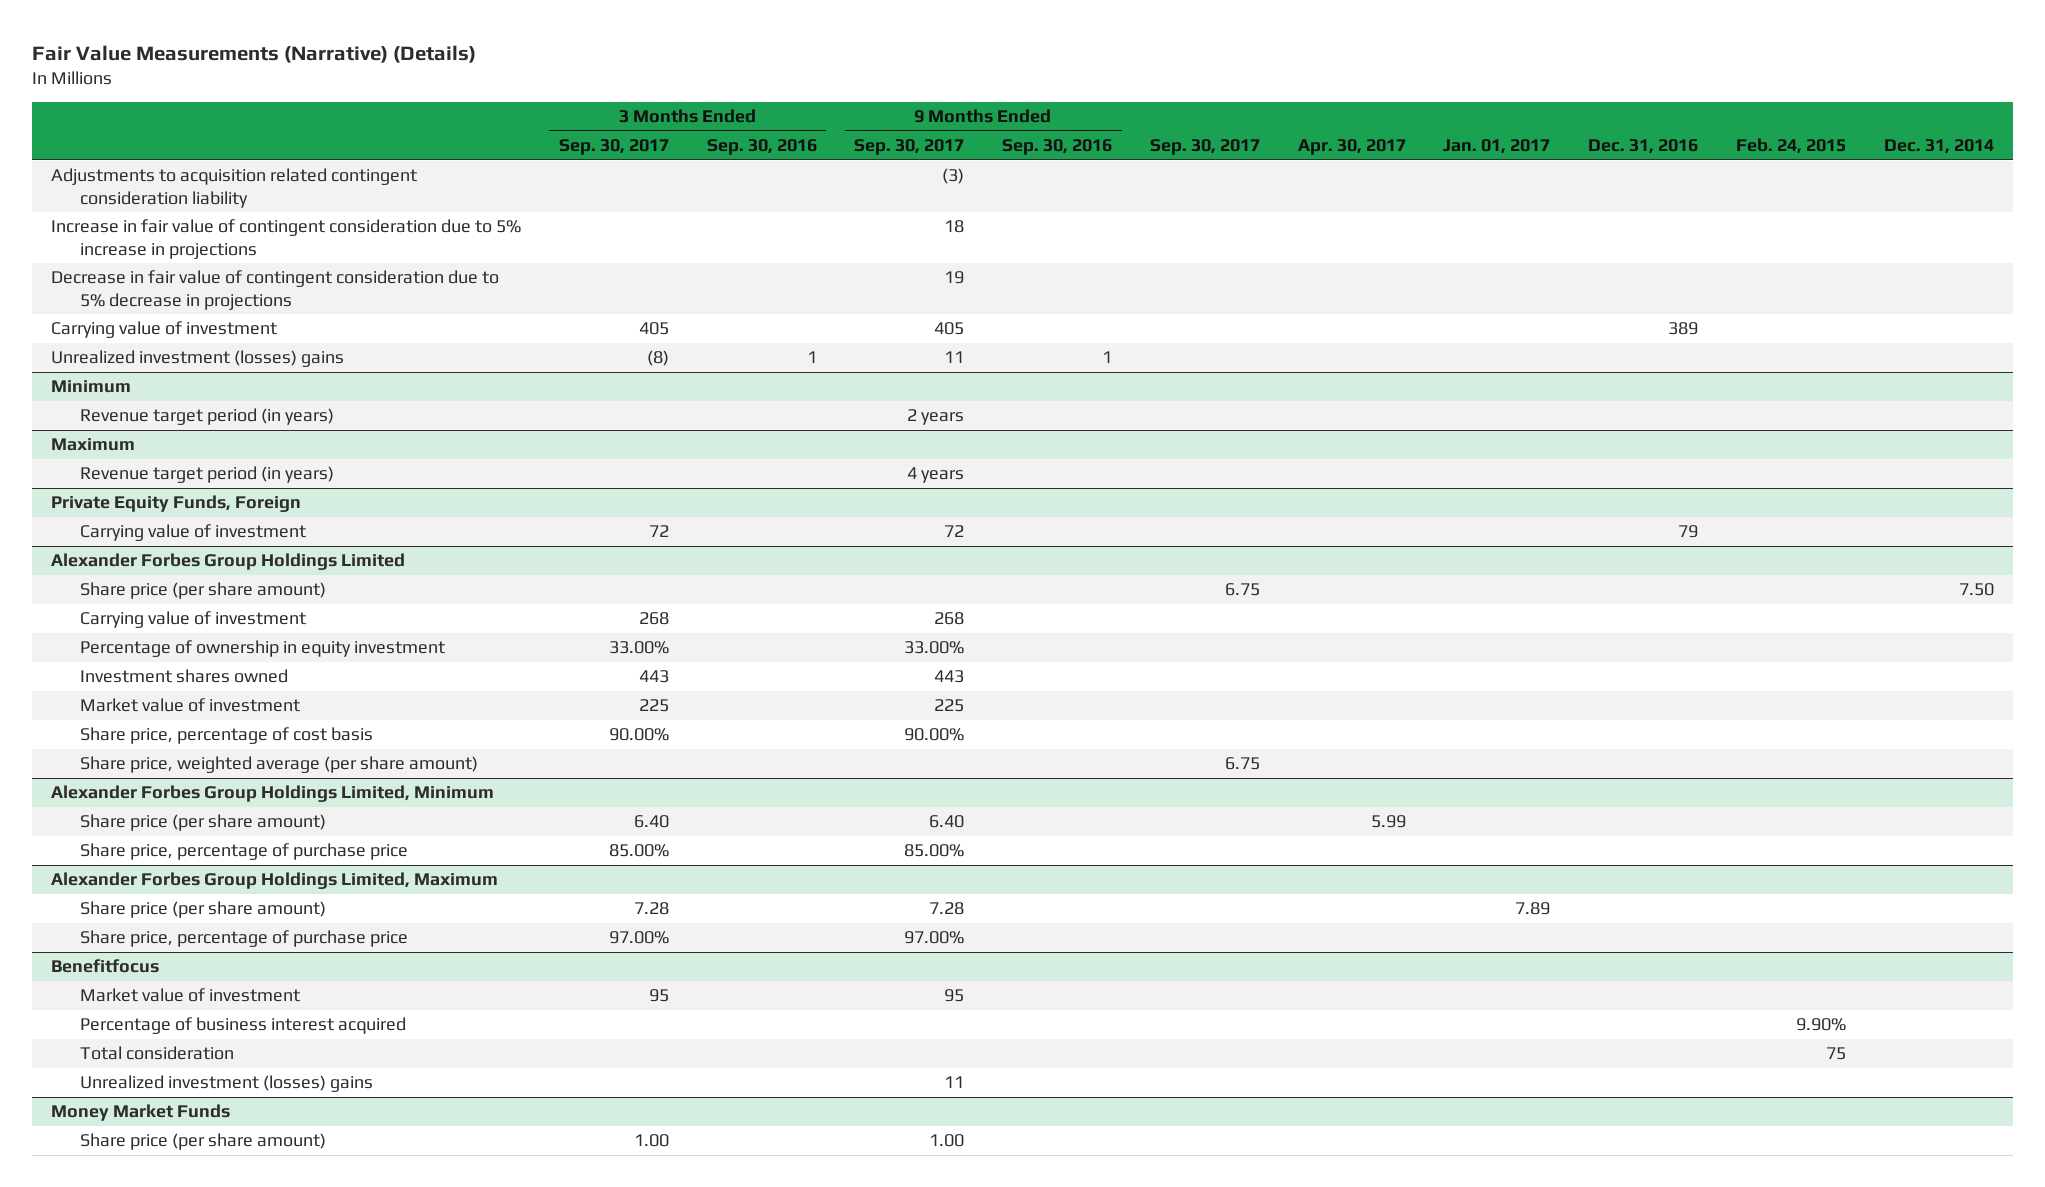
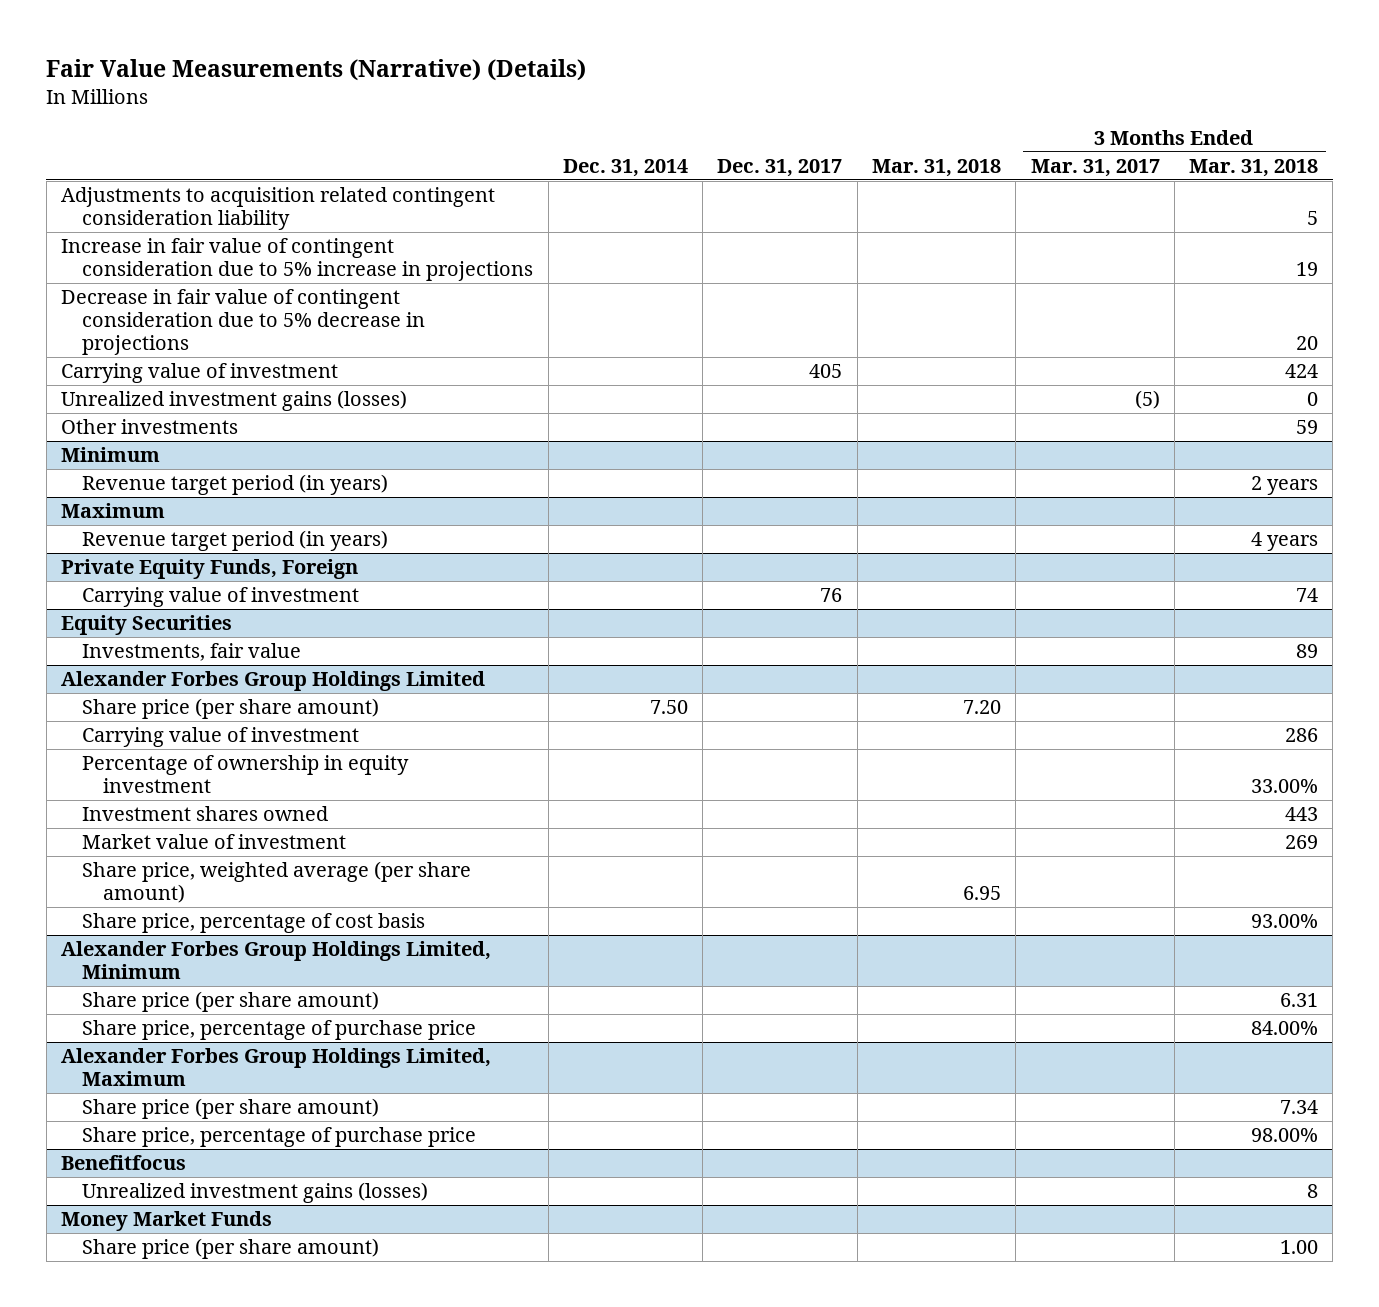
- | 3 Months Ended Sep. 30, 2017 | 3 Months Ended Sep. 30, 2016 | 9 Months Ended Sep. 30, 2017 | 9 Months Ended Sep. 30, 2016 | Sep. 30, 2017 | Apr. 30, 2017 | Jan. 01, 2017 | Dec. 31, 2016 | Feb. 24, 2015 | Dec. 31, 2014
+ | Dec. 31, 2014 | Dec. 31, 2017 | Mar. 31, 2018 | 3 Months Ended Mar. 31, 2017 | 3 Months Ended Mar. 31, 2018
- Unrealized investment (losses) gains | (8) | 1 | 11 | 1 | | | | | |
+ Unrealized investment gains (losses) | | | | (5) | 0
+ Other investments | | | | | 59
+ Equity Securities
+ Investments, fair value | | | | | 89
@ Alexander Forbes Group Holdings Limited
moved down: Share price, percentage of cost basis | | | | | 93.00%
@ Benefitfocus
- Market value of investment | 95 | | 95 | | | | | | |
- Percentage of business interest acquired | | | | | | | | | 9.90% |
- Total consideration | | | | | | | | | 75 |
- Unrealized investment (losses) gains | | | 11 | | | | | | |
+ Unrealized investment gains (losses) | | | | | 8

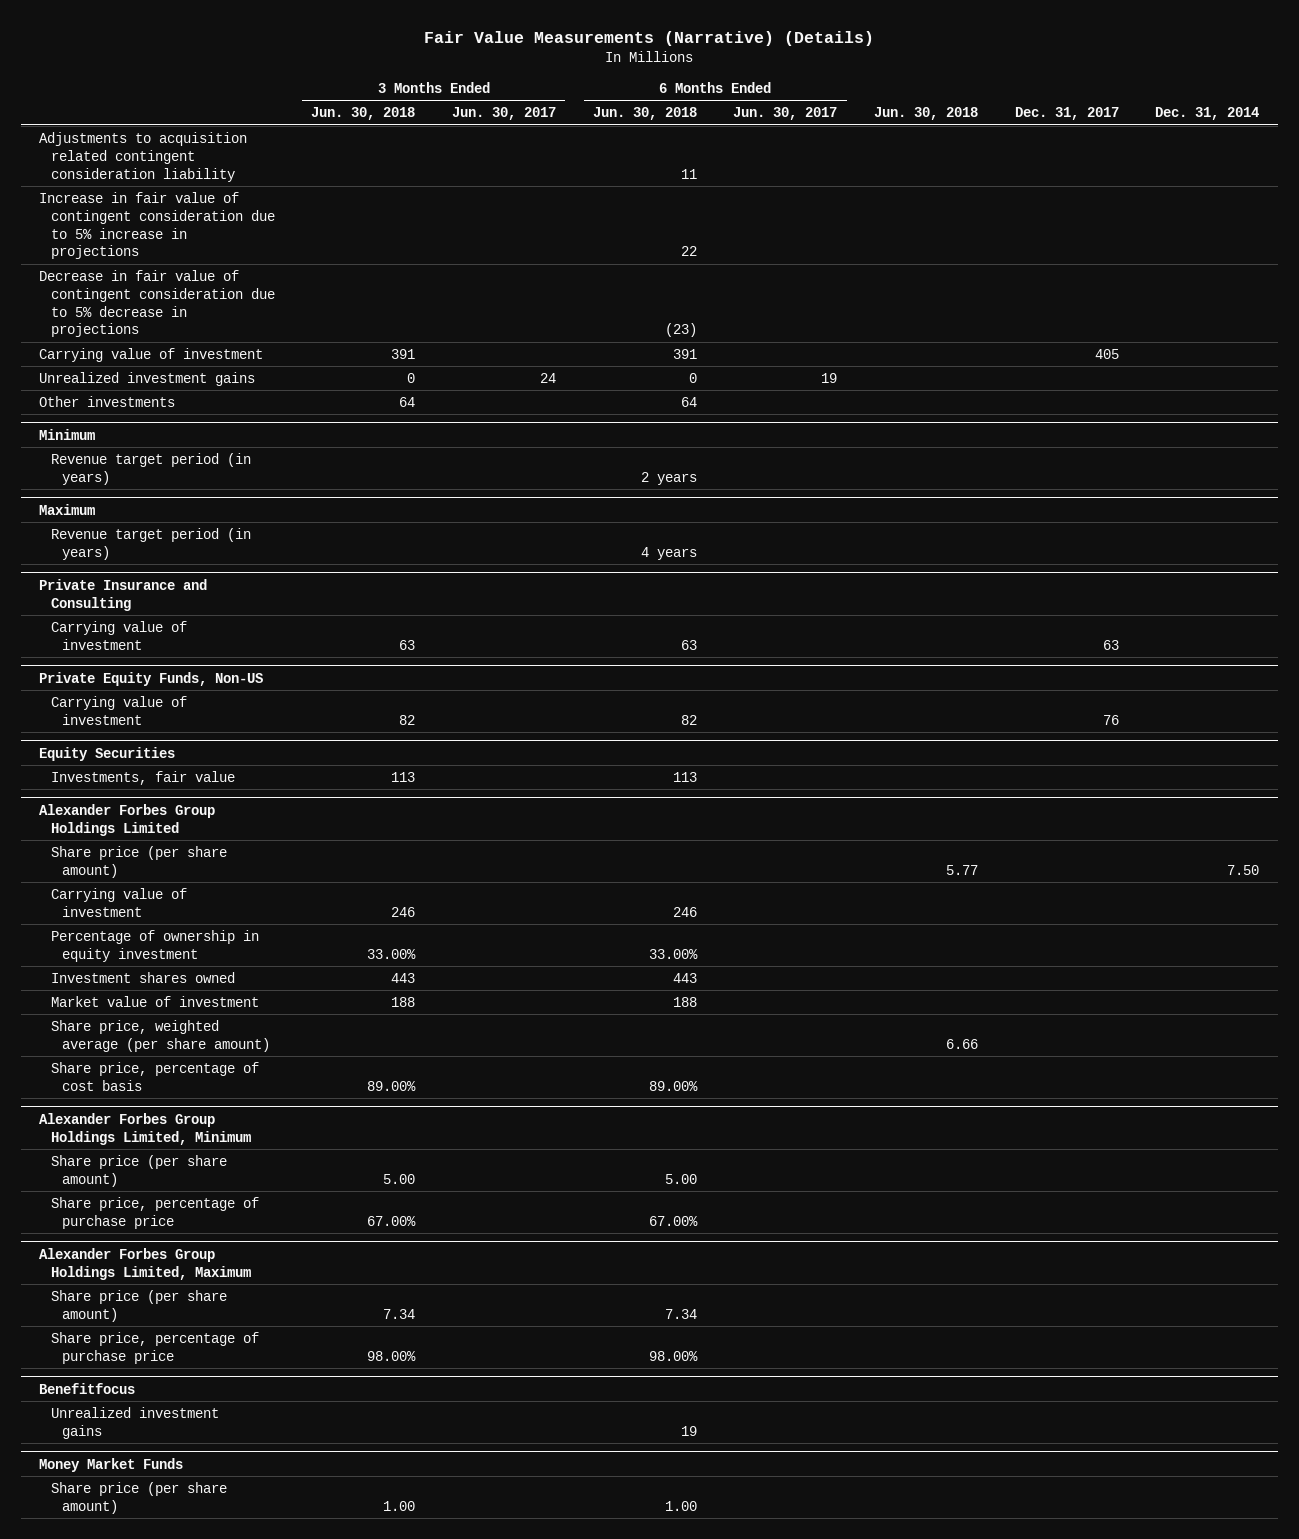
- | Dec. 31, 2014 | Dec. 31, 2017 | Mar. 31, 2018 | 3 Months Ended Mar. 31, 2017 | 3 Months Ended Mar. 31, 2018
+ | 3 Months Ended Jun. 30, 2018 | 3 Months Ended Jun. 30, 2017 | 6 Months Ended Jun. 30, 2018 | 6 Months Ended Jun. 30, 2017 | Jun. 30, 2018 | Dec. 31, 2017 | Dec. 31, 2014
- Unrealized investment gains (losses) | | | | (5) | 0
+ Unrealized investment gains | 0 | 24 | 0 | 19 | | |
- Private Equity Funds, Foreign
+ Private Insurance and Consulting
+ Carrying value of investment | 63 | | 63 | | | 63 |
+ Private Equity Funds, Non-US
@ Benefitfocus
- Unrealized investment gains (losses) | | | | | 8
+ Unrealized investment gains | | | 19 | | | |

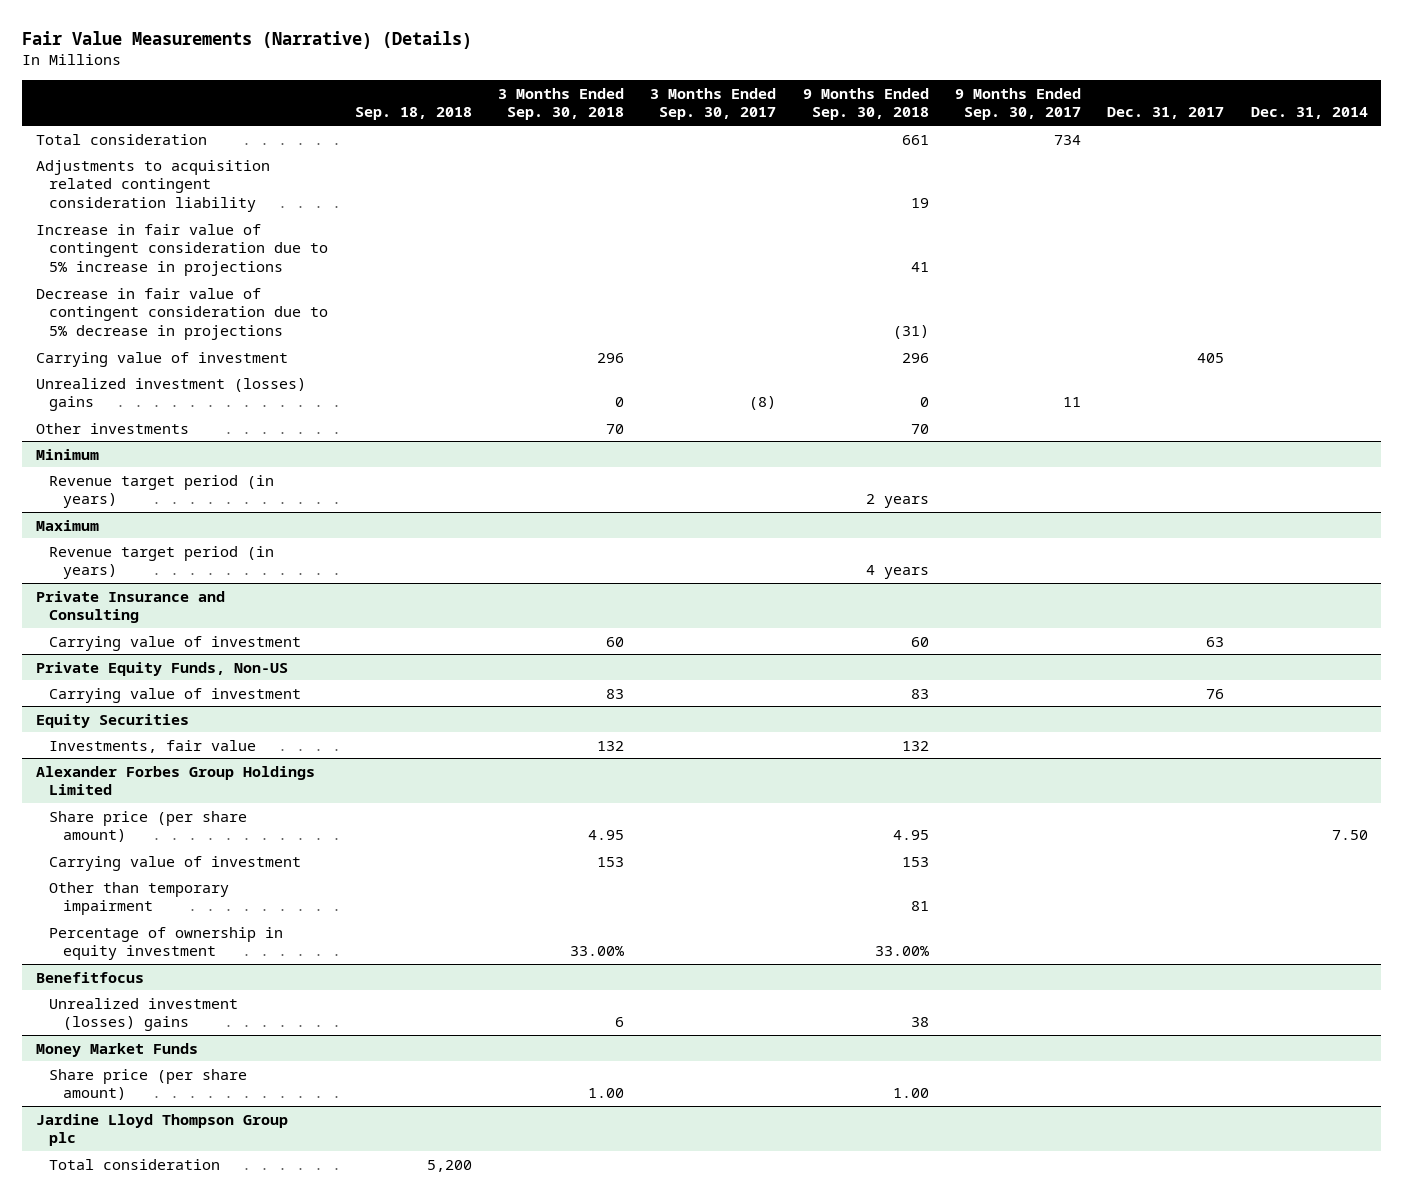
- | 3 Months Ended Jun. 30, 2018 | 3 Months Ended Jun. 30, 2017 | 6 Months Ended Jun. 30, 2018 | 6 Months Ended Jun. 30, 2017 | Jun. 30, 2018 | Dec. 31, 2017 | Dec. 31, 2014
+ | Sep. 18, 2018 | 3 Months Ended Sep. 30, 2018 | 3 Months Ended Sep. 30, 2017 | 9 Months Ended Sep. 30, 2018 | 9 Months Ended Sep. 30, 2017 | Dec. 31, 2017 | Dec. 31, 2014
+ Total consideration | | | | 661 | 734 | |
- Unrealized investment gains | 0 | 24 | 0 | 19 | | |
+ Unrealized investment (losses) gains | | 0 | (8) | 0 | 11 | |
@ Alexander Forbes Group Holdings Limited
+ Other than temporary impairment | | | | 81 | | |
- Investment shares owned | 443 | | 443 | | | |
- Market value of investment | 188 | | 188 | | | |
- Share price, weighted average (per share amount) | | | | | 6.66 | |
- Share price, percentage of cost basis | 89.00% | | 89.00% | | | |
- Alexander Forbes Group Holdings Limited, Minimum
- Share price (per share amount) | 5.00 | | 5.00 | | | |
- Share price, percentage of purchase price | 67.00% | | 67.00% | | | |
- Alexander Forbes Group Holdings Limited, Maximum
- Share price (per share amount) | 7.34 | | 7.34 | | | |
- Share price, percentage of purchase price | 98.00% | | 98.00% | | | |
@ Benefitfocus
- Unrealized investment gains | | | 19 | | | |
+ Unrealized investment (losses) gains | | 6 | | 38 | | |
+ Jardine Lloyd Thompson Group plc
+ Total consideration | 5,200 | | | | | |

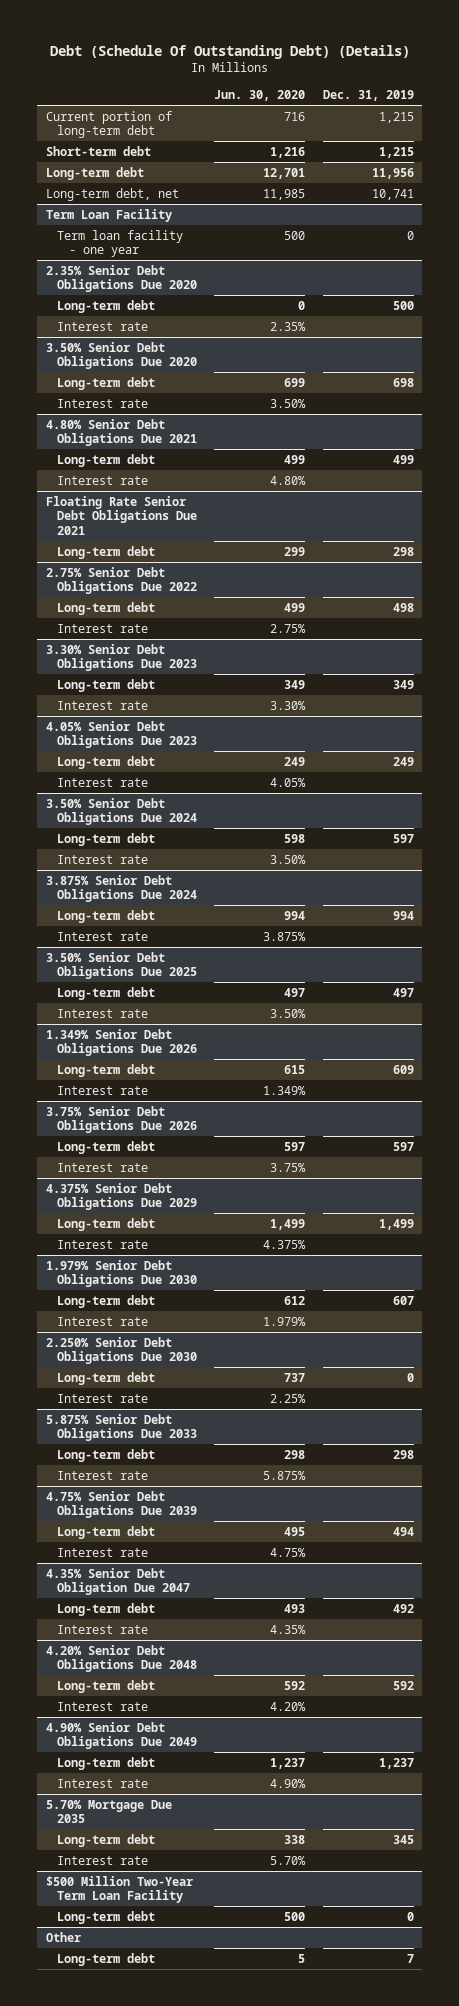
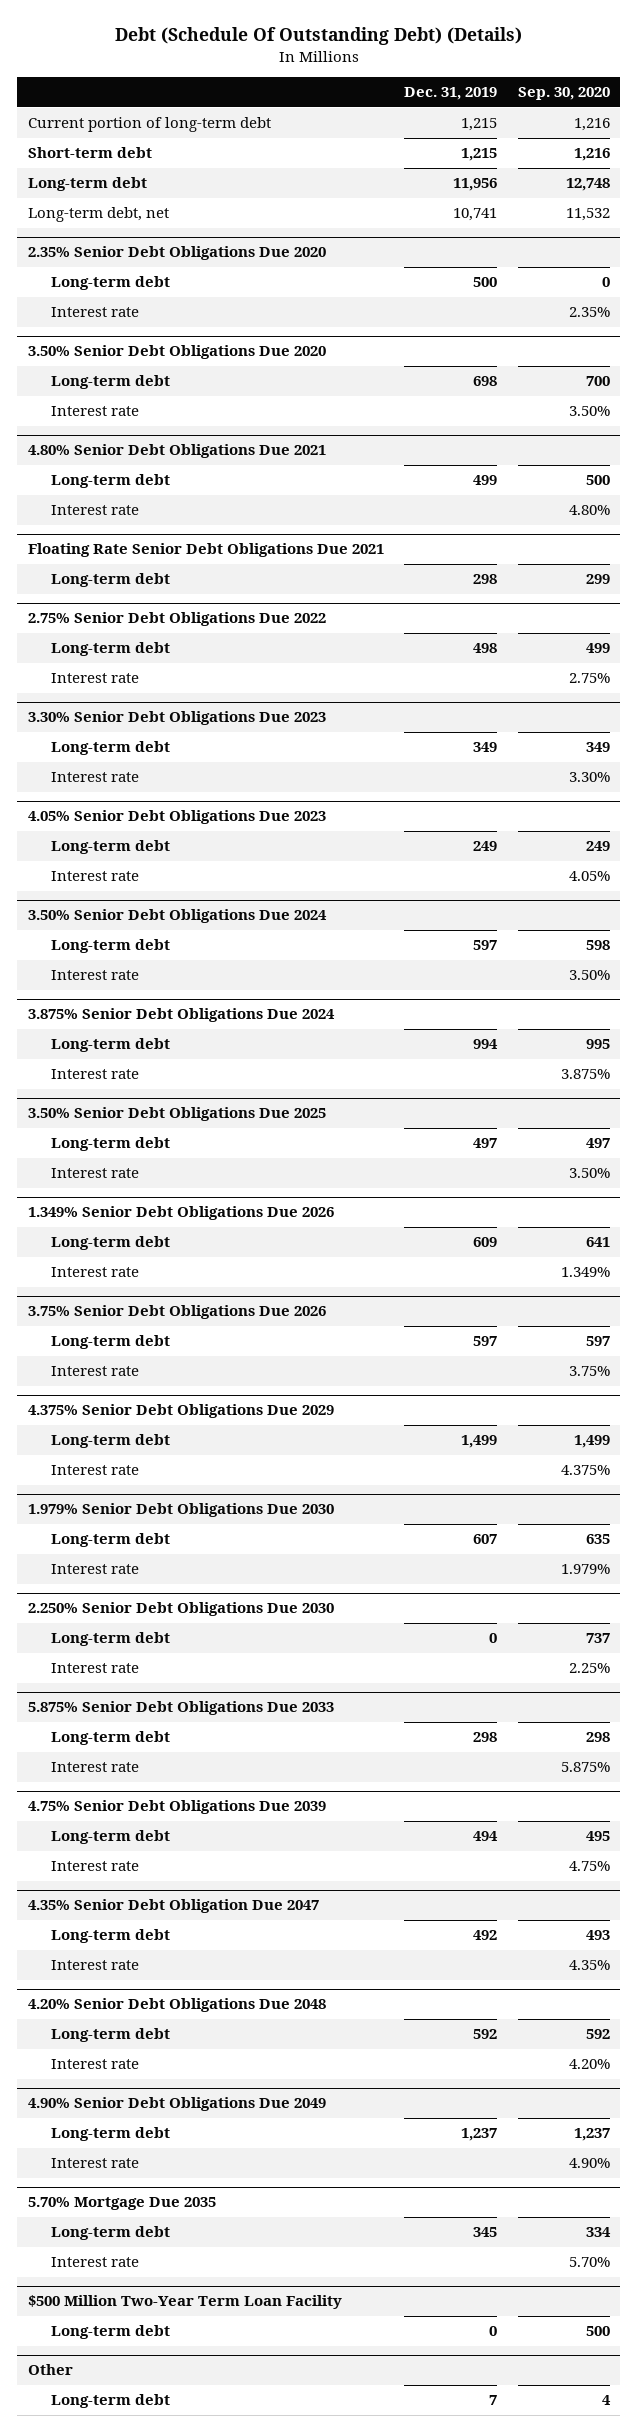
- | Jun. 30, 2020 | Dec. 31, 2019
+ | Dec. 31, 2019 | Sep. 30, 2020
- Term Loan Facility
- Term loan facility - one year | 500 | 0

